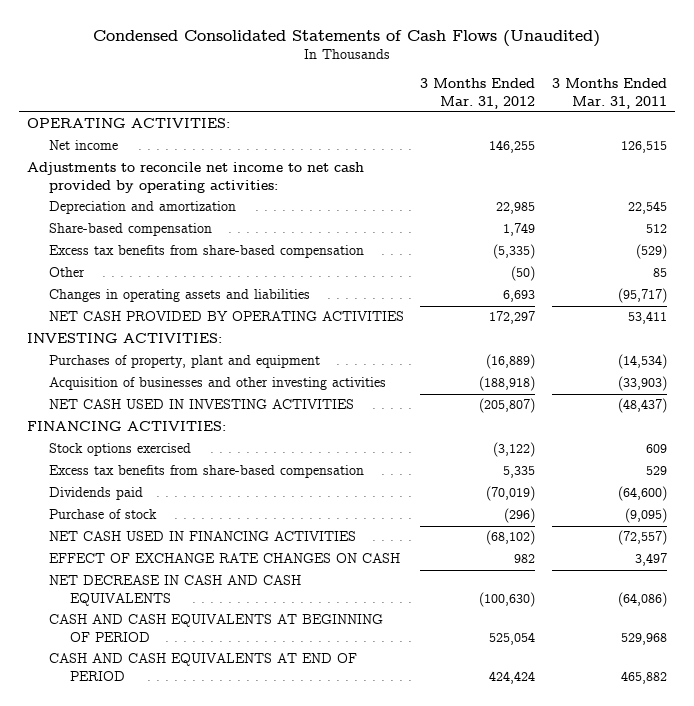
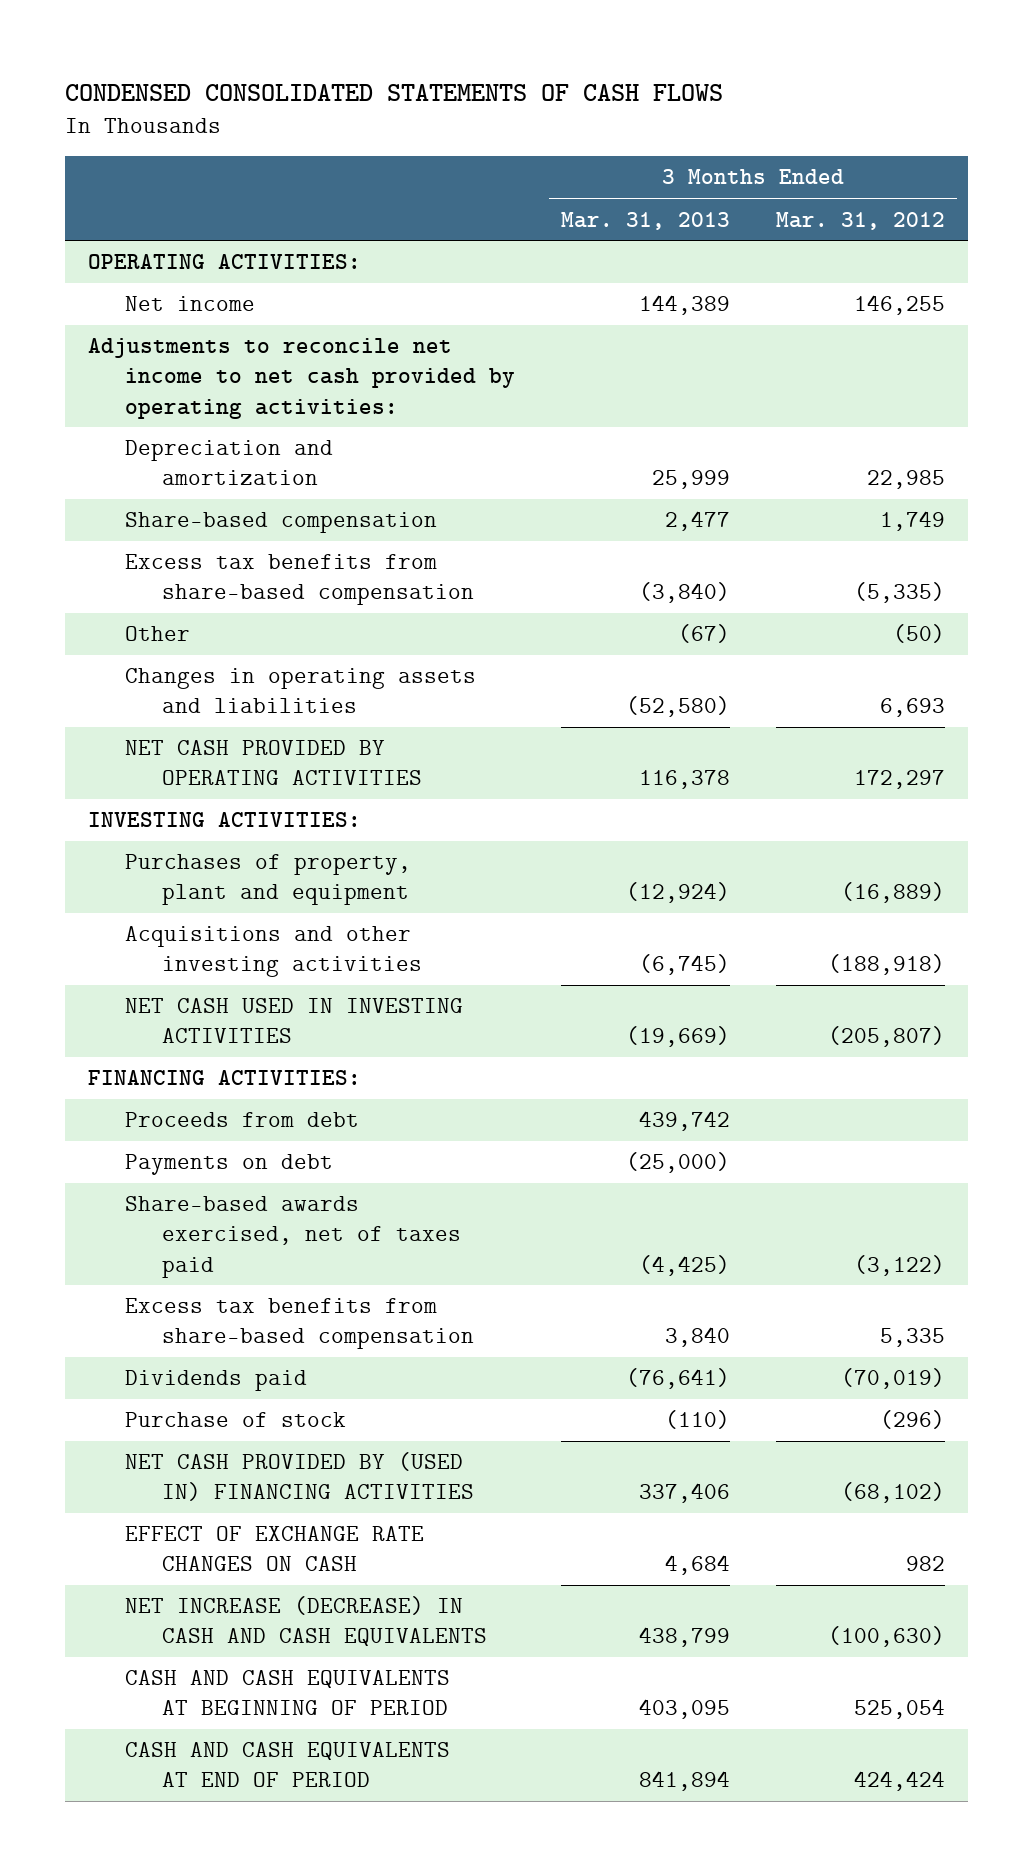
- Condensed Consolidated Statements of Cash Flows (Unaudited)
+ CONDENSED CONSOLIDATED STATEMENTS OF CASH FLOWS
- | 3 Months Ended Mar. 31, 2012 | 3 Months Ended Mar. 31, 2011
+ | 3 Months Ended Mar. 31, 2013 | 3 Months Ended Mar. 31, 2012
- Acquisition of businesses and other investing activities | (188,918) | (33,903)
+ Acquisitions and other investing activities | (6,745) | (188,918)
- Stock options exercised | (3,122) | 609
+ Proceeds from debt | 439,742 |
+ Payments on debt | (25,000) |
+ Share-based awards exercised, net of taxes paid | (4,425) | (3,122)
- NET CASH USED IN FINANCING ACTIVITIES | (68,102) | (72,557)
+ NET CASH PROVIDED BY (USED IN) FINANCING ACTIVITIES | 337,406 | (68,102)
- NET DECREASE IN CASH AND CASH EQUIVALENTS | (100,630) | (64,086)
+ NET INCREASE (DECREASE) IN CASH AND CASH EQUIVALENTS | 438,799 | (100,630)

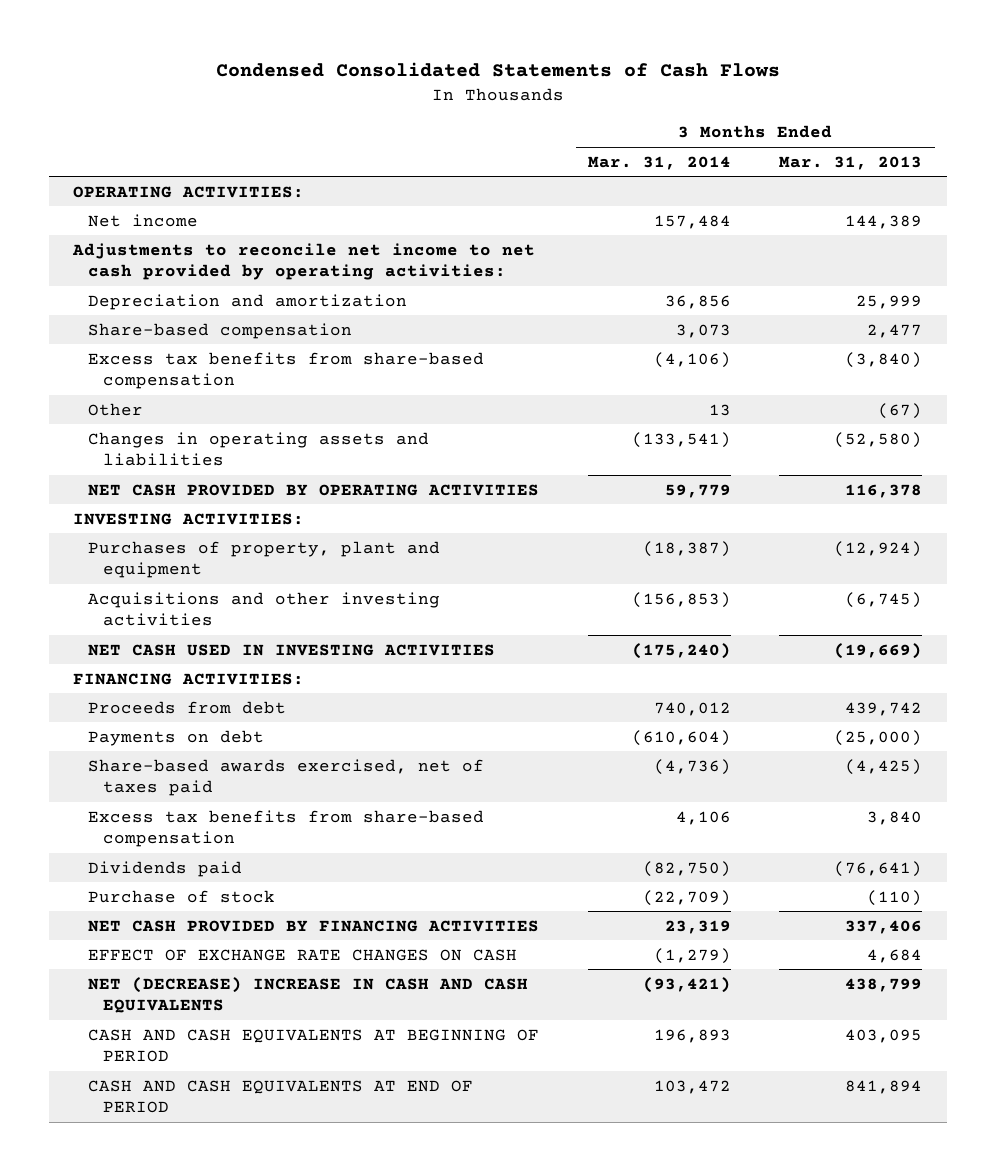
- CONDENSED CONSOLIDATED STATEMENTS OF CASH FLOWS
+ Condensed Consolidated Statements of Cash Flows
- | 3 Months Ended Mar. 31, 2013 | 3 Months Ended Mar. 31, 2012
+ | 3 Months Ended Mar. 31, 2014 | 3 Months Ended Mar. 31, 2013
- NET CASH PROVIDED BY (USED IN) FINANCING ACTIVITIES | 337,406 | (68,102)
+ NET CASH PROVIDED BY FINANCING ACTIVITIES | 23,319 | 337,406
- NET INCREASE (DECREASE) IN CASH AND CASH EQUIVALENTS | 438,799 | (100,630)
+ NET (DECREASE) INCREASE IN CASH AND CASH EQUIVALENTS | (93,421) | 438,799

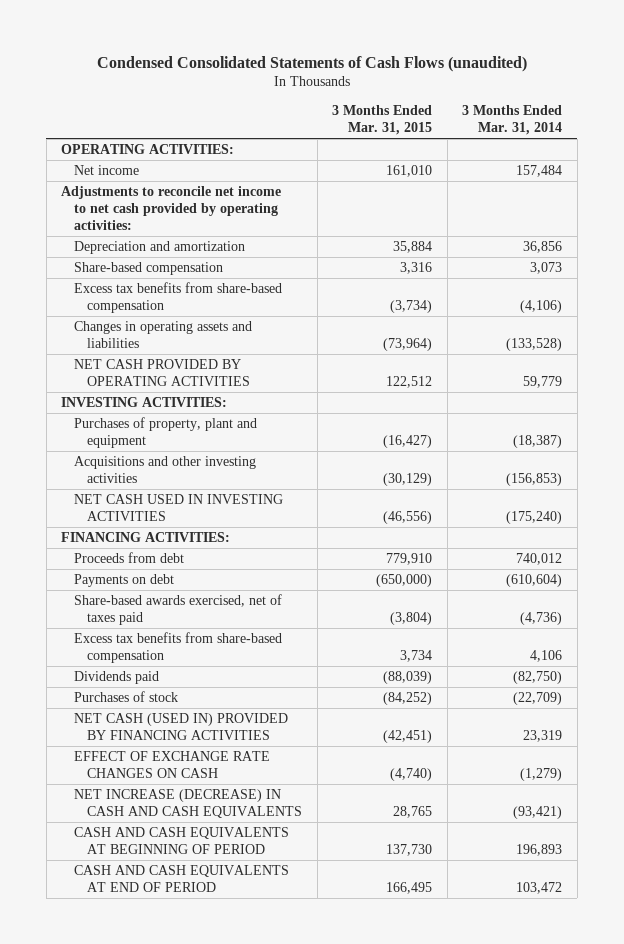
- Condensed Consolidated Statements of Cash Flows
+ Condensed Consolidated Statements of Cash Flows (unaudited)
- | 3 Months Ended Mar. 31, 2014 | 3 Months Ended Mar. 31, 2013
+ | 3 Months Ended Mar. 31, 2015 | 3 Months Ended Mar. 31, 2014
- Other | 13 | (67)
- Changes in operating assets and liabilities | (133,541) | (52,580)
+ Changes in operating assets and liabilities | (73,964) | (133,528)
- Purchase of stock | (22,709) | (110)
- NET CASH PROVIDED BY FINANCING ACTIVITIES | 23,319 | 337,406
+ Purchases of stock | (84,252) | (22,709)
+ NET CASH (USED IN) PROVIDED BY FINANCING ACTIVITIES | (42,451) | 23,319
- NET (DECREASE) INCREASE IN CASH AND CASH EQUIVALENTS | (93,421) | 438,799
+ NET INCREASE (DECREASE) IN CASH AND CASH EQUIVALENTS | 28,765 | (93,421)

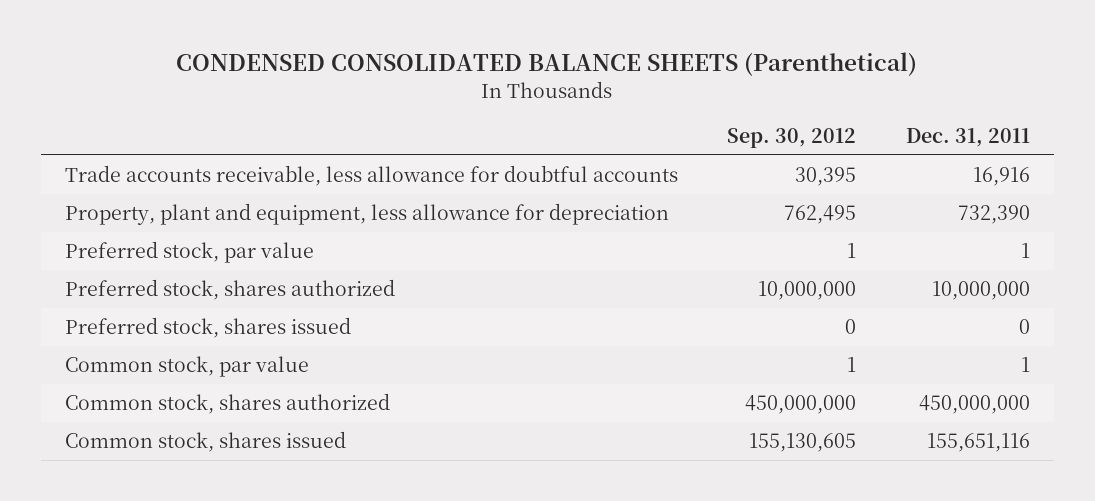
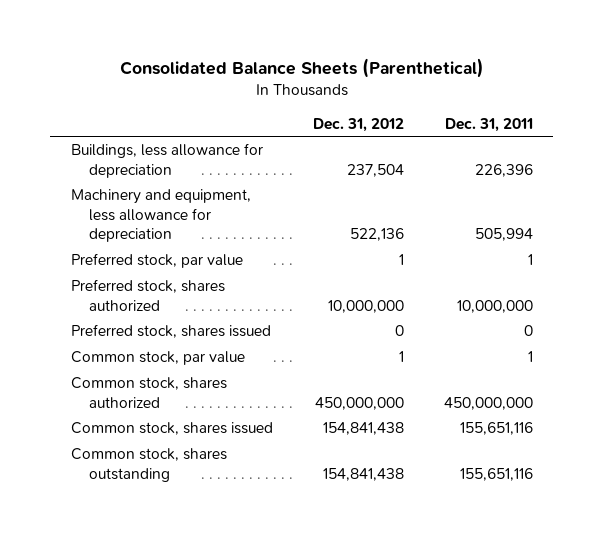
- CONDENSED CONSOLIDATED BALANCE SHEETS (Parenthetical)
+ Consolidated Balance Sheets (Parenthetical)
- | Sep. 30, 2012 | Dec. 31, 2011
+ | Dec. 31, 2012 | Dec. 31, 2011
- Trade accounts receivable, less allowance for doubtful accounts | 30,395 | 16,916
- Property, plant and equipment, less allowance for depreciation | 762,495 | 732,390
+ Buildings, less allowance for depreciation | 237,504 | 226,396
+ Machinery and equipment, less allowance for depreciation | 522,136 | 505,994
+ Common stock, shares outstanding | 154,841,438 | 155,651,116

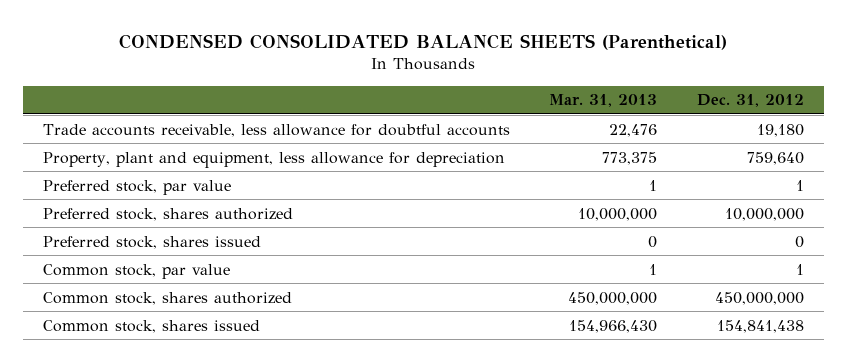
- Consolidated Balance Sheets (Parenthetical)
+ CONDENSED CONSOLIDATED BALANCE SHEETS (Parenthetical)
- | Dec. 31, 2012 | Dec. 31, 2011
+ | Mar. 31, 2013 | Dec. 31, 2012
- Buildings, less allowance for depreciation | 237,504 | 226,396
- Machinery and equipment, less allowance for depreciation | 522,136 | 505,994
+ Trade accounts receivable, less allowance for doubtful accounts | 22,476 | 19,180
+ Property, plant and equipment, less allowance for depreciation | 773,375 | 759,640
- Common stock, shares outstanding | 154,841,438 | 155,651,116

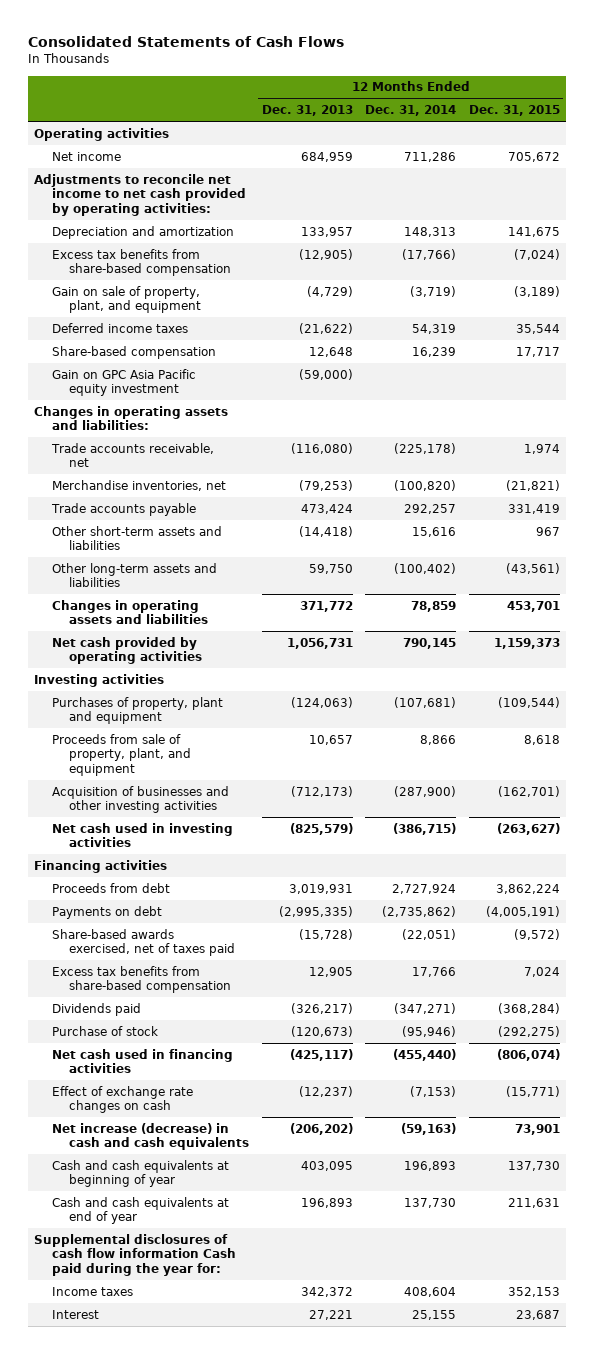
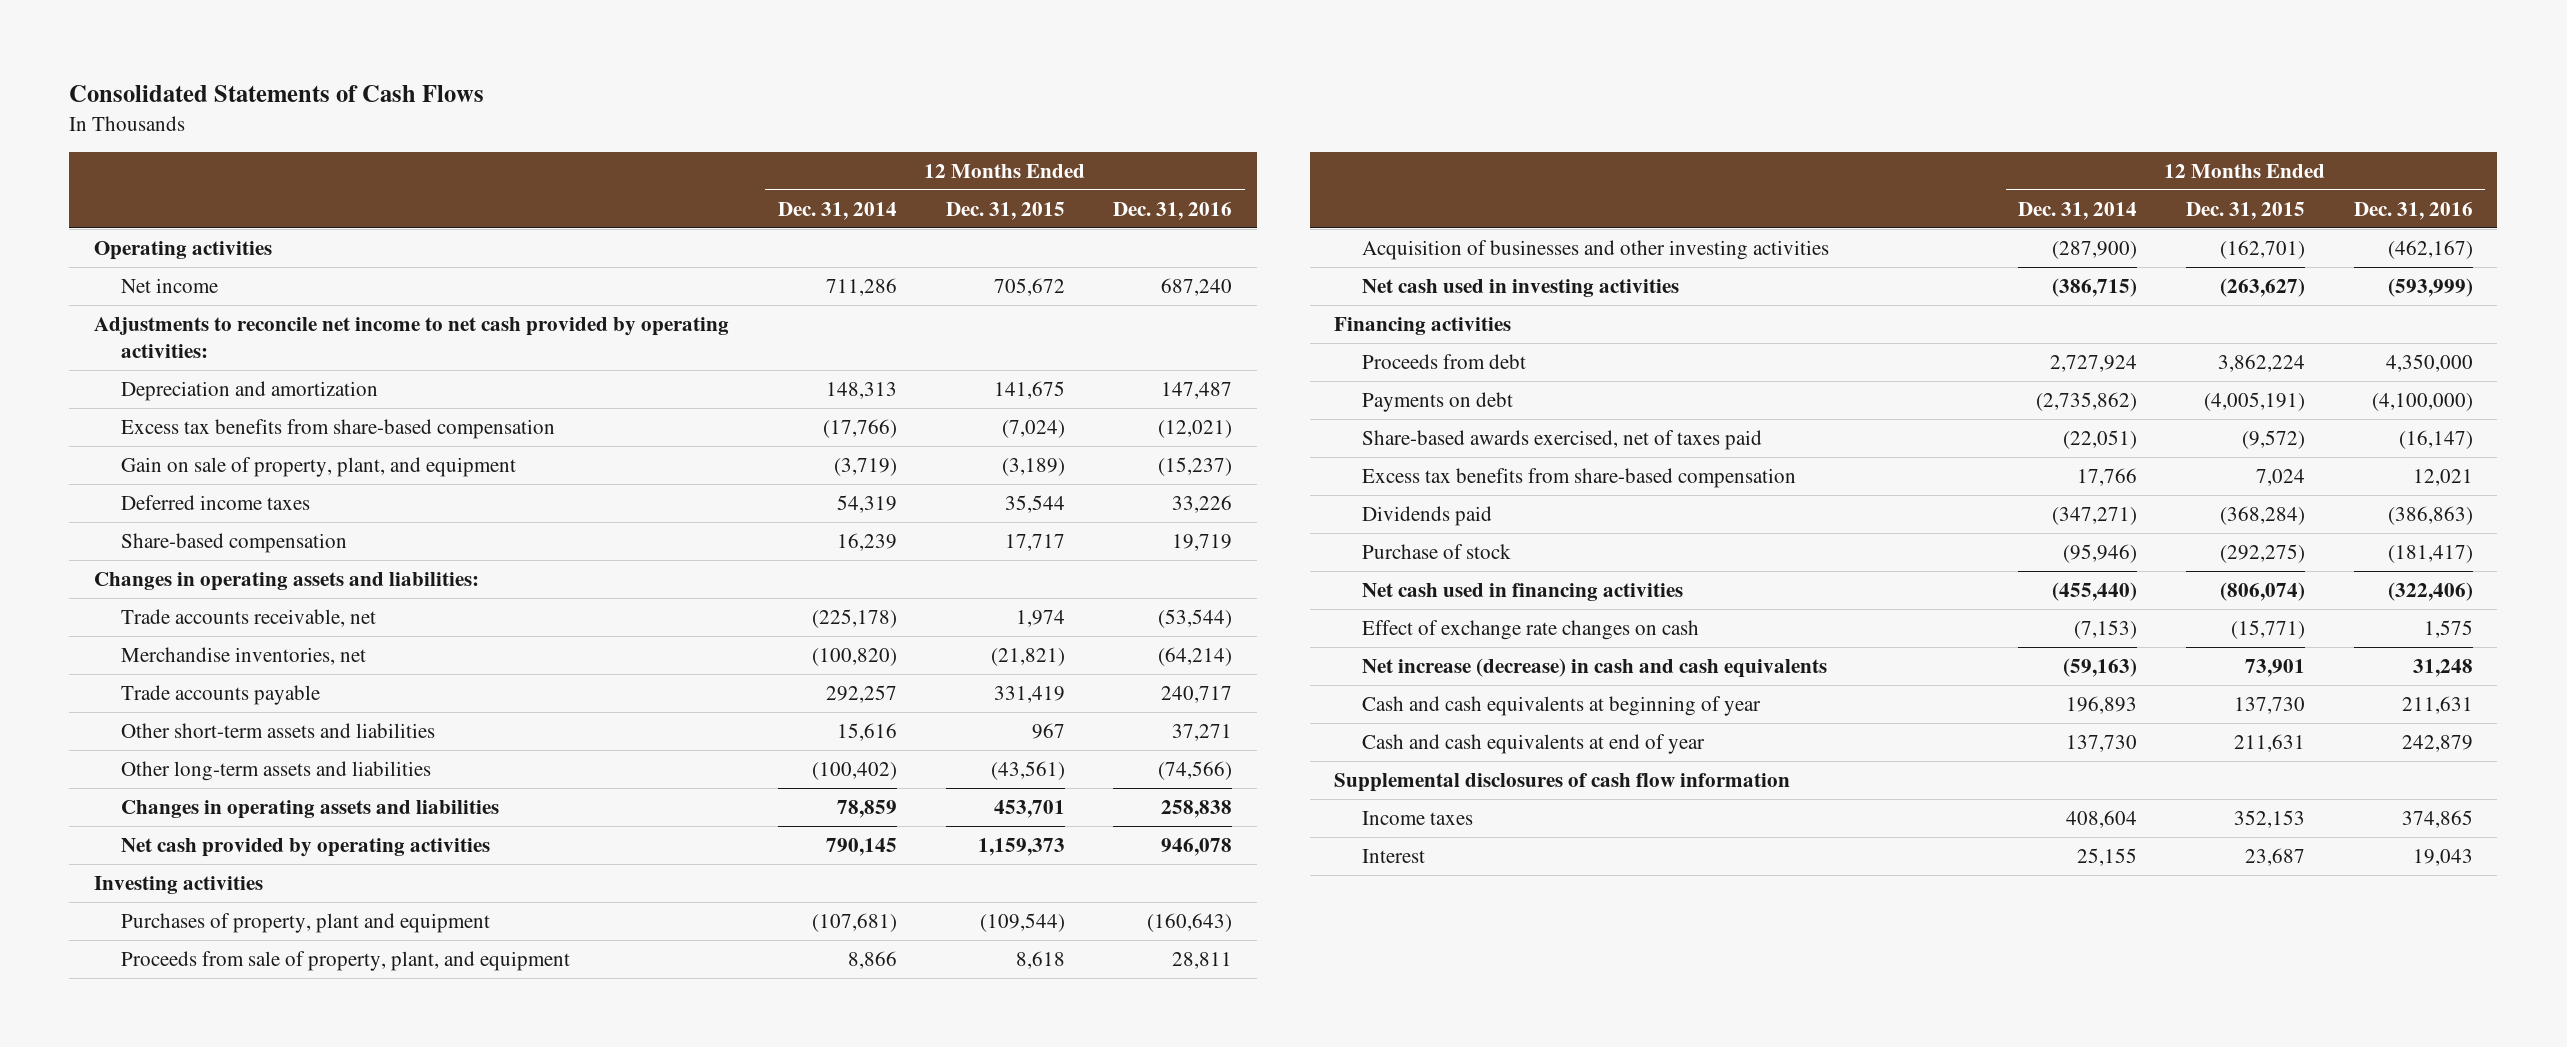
- | 12 Months Ended Dec. 31, 2013 | 12 Months Ended Dec. 31, 2014 | 12 Months Ended Dec. 31, 2015
+ | 12 Months Ended Dec. 31, 2014 | 12 Months Ended Dec. 31, 2015 | 12 Months Ended Dec. 31, 2016
- Gain on GPC Asia Pacific equity investment | (59,000) | |
- Supplemental disclosures of cash flow information Cash paid during the year for:
+ Supplemental disclosures of cash flow information

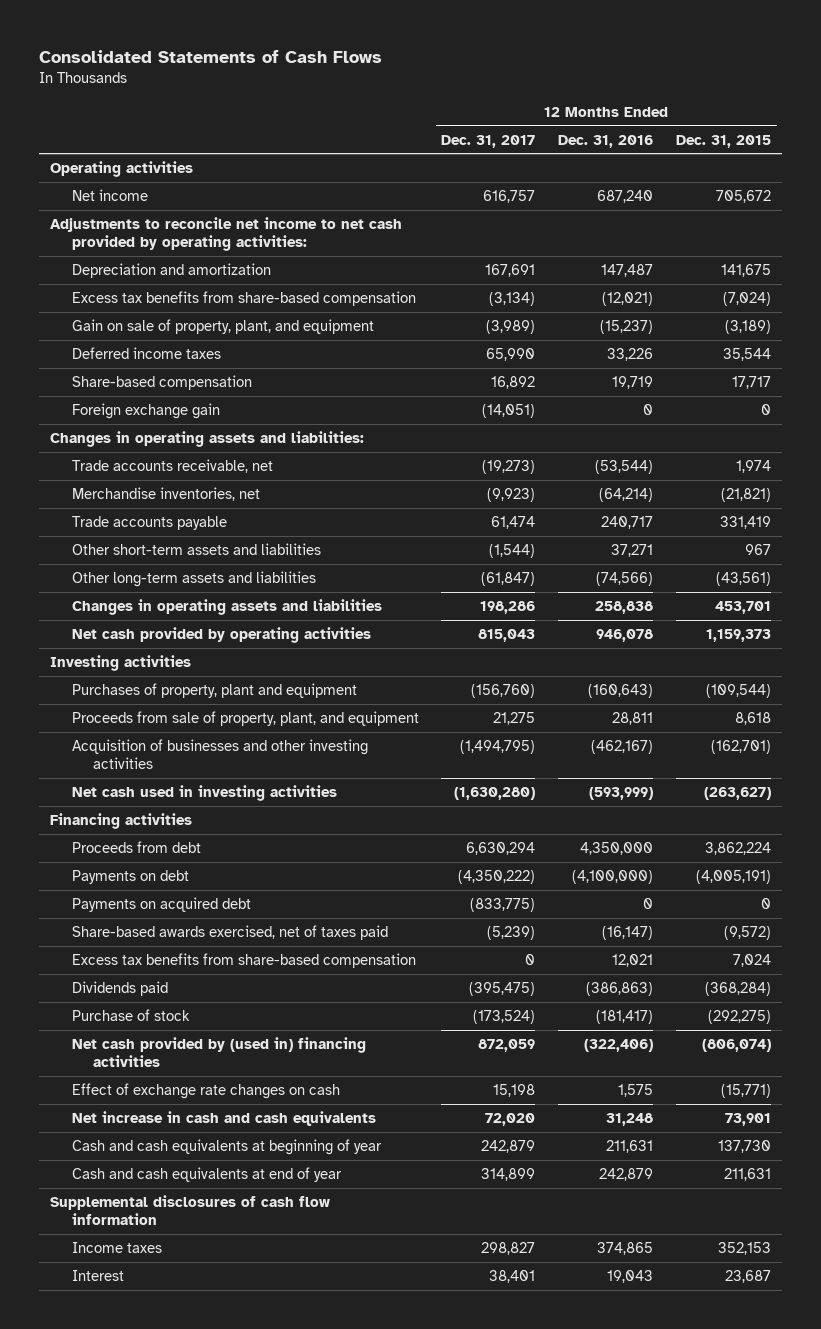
- | 12 Months Ended Dec. 31, 2014 | 12 Months Ended Dec. 31, 2015 | 12 Months Ended Dec. 31, 2016
+ | 12 Months Ended Dec. 31, 2017 | 12 Months Ended Dec. 31, 2016 | 12 Months Ended Dec. 31, 2015
+ Foreign exchange gain | (14,051) | 0 | 0
+ Payments on acquired debt | (833,775) | 0 | 0
- Net cash used in financing activities | (455,440) | (806,074) | (322,406)
+ Net cash provided by (used in) financing activities | 872,059 | (322,406) | (806,074)
- Net increase (decrease) in cash and cash equivalents | (59,163) | 73,901 | 31,248
+ Net increase in cash and cash equivalents | 72,020 | 31,248 | 73,901

